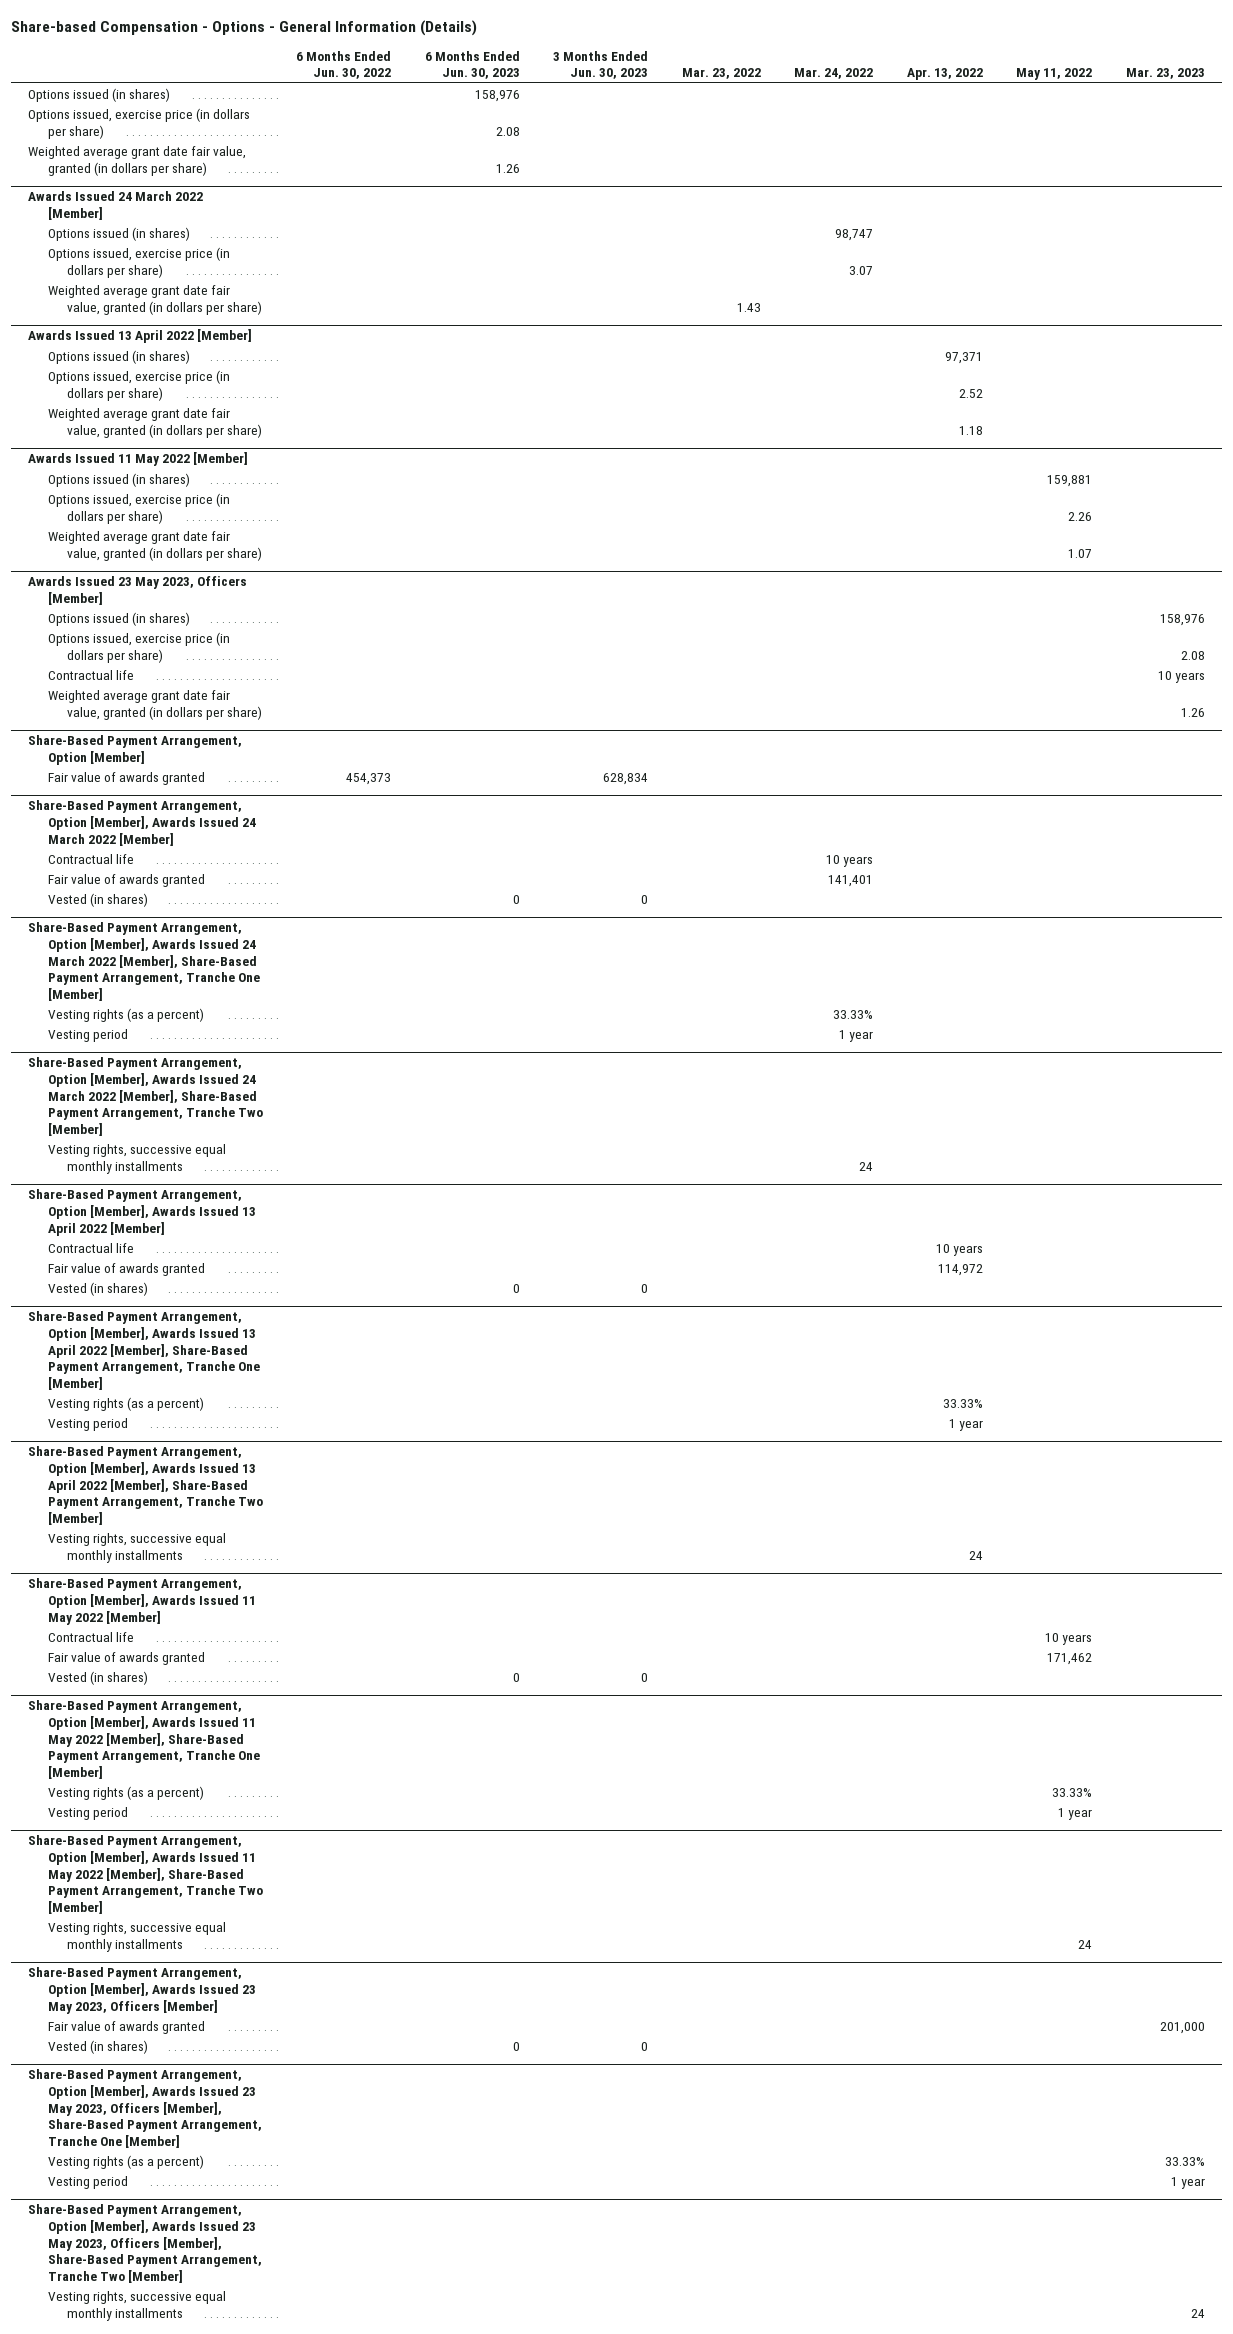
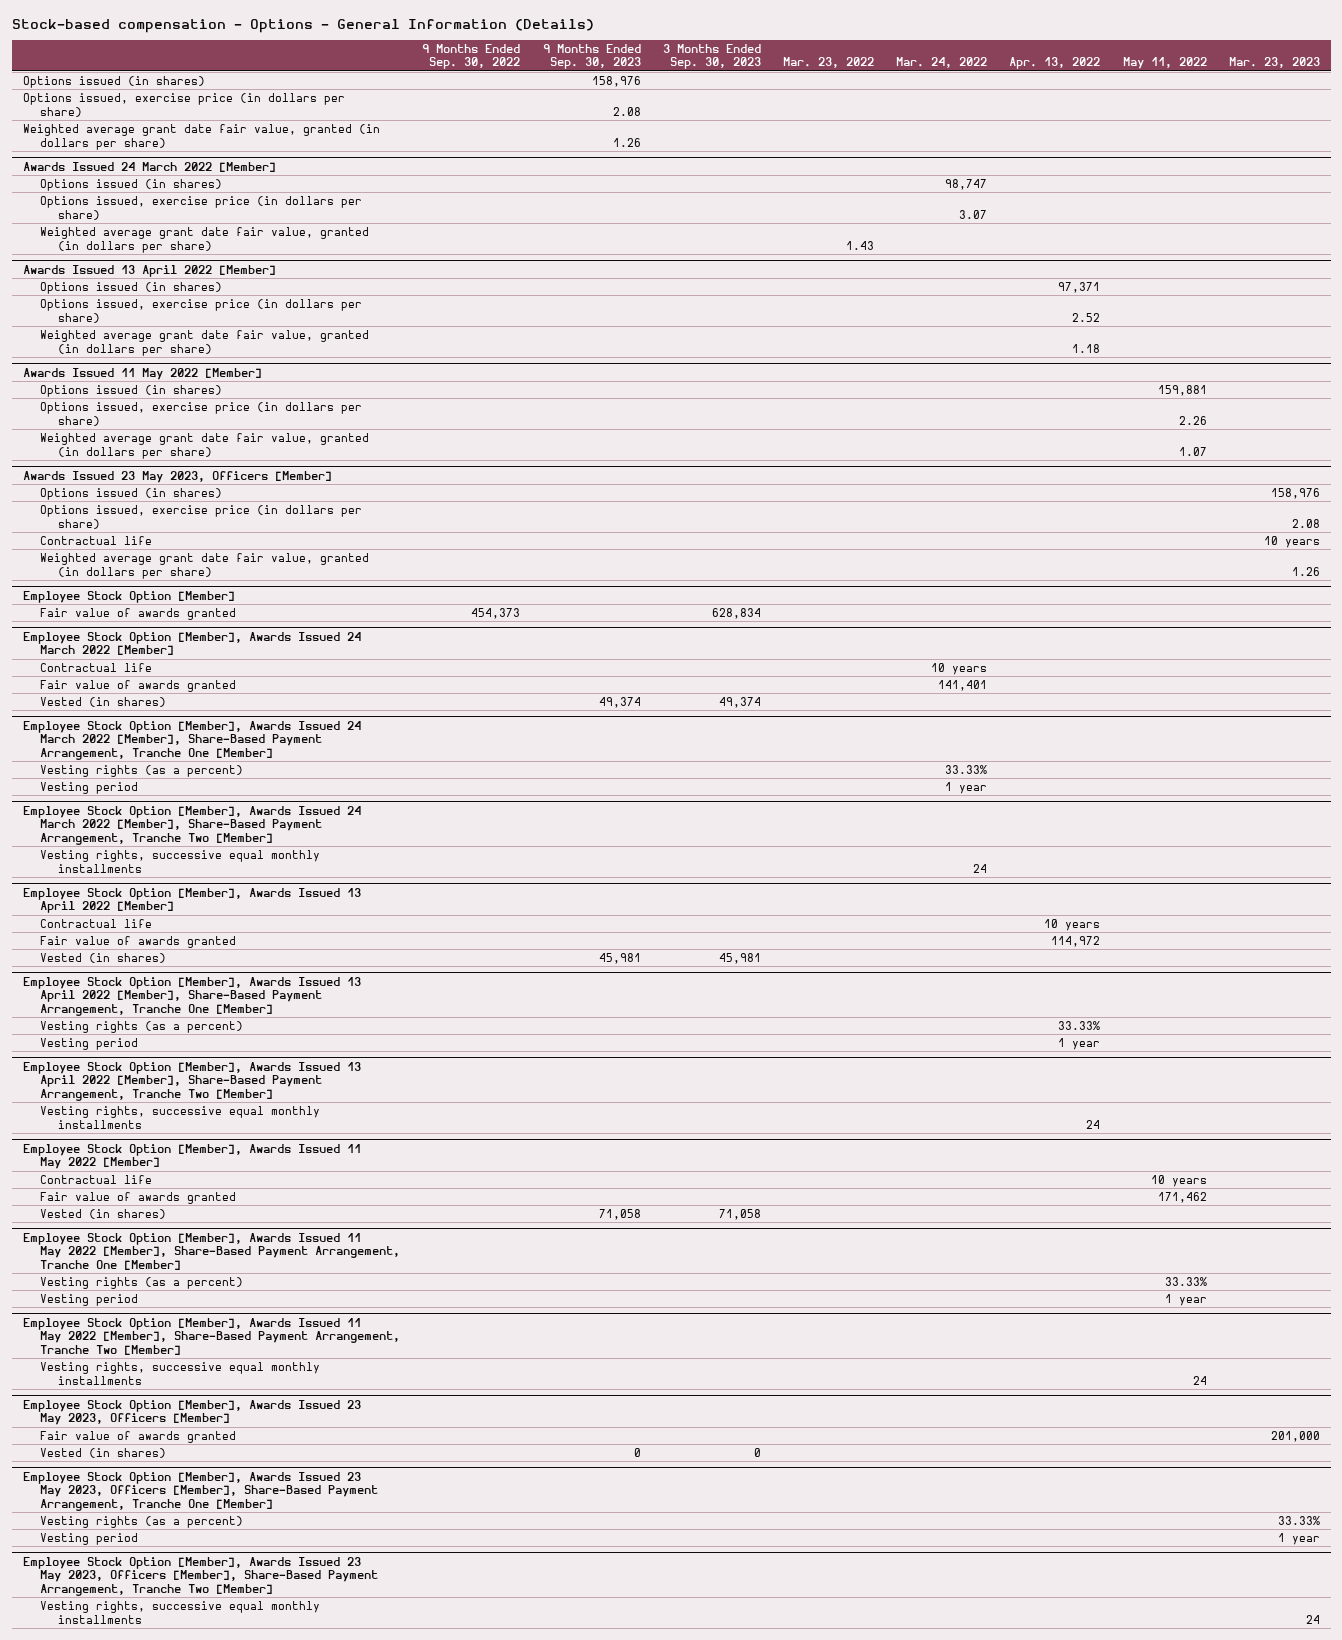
- Share-based Compensation - Options - General Information (Details)
+ Stock-based compensation - Options - General Information (Details)
- | 6 Months Ended Jun. 30, 2022 | 6 Months Ended Jun. 30, 2023 | 3 Months Ended Jun. 30, 2023 | Mar. 23, 2022 | Mar. 24, 2022 | Apr. 13, 2022 | May 11, 2022 | Mar. 23, 2023
+ | 9 Months Ended Sep. 30, 2022 | 9 Months Ended Sep. 30, 2023 | 3 Months Ended Sep. 30, 2023 | Mar. 23, 2022 | Mar. 24, 2022 | Apr. 13, 2022 | May 11, 2022 | Mar. 23, 2023
- Share-Based Payment Arrangement, Option [Member]
+ Employee Stock Option [Member]
- Share-Based Payment Arrangement, Option [Member], Awards Issued 24 March 2022 [Member]
+ Employee Stock Option [Member], Awards Issued 24 March 2022 [Member]
- Share-Based Payment Arrangement, Option [Member], Awards Issued 24 March 2022 [Member], Share-Based Payment Arrangement, Tranche One [Member]
+ Employee Stock Option [Member], Awards Issued 24 March 2022 [Member], Share-Based Payment Arrangement, Tranche One [Member]
- Share-Based Payment Arrangement, Option [Member], Awards Issued 24 March 2022 [Member], Share-Based Payment Arrangement, Tranche Two [Member]
+ Employee Stock Option [Member], Awards Issued 24 March 2022 [Member], Share-Based Payment Arrangement, Tranche Two [Member]
- Share-Based Payment Arrangement, Option [Member], Awards Issued 13 April 2022 [Member]
+ Employee Stock Option [Member], Awards Issued 13 April 2022 [Member]
- Share-Based Payment Arrangement, Option [Member], Awards Issued 13 April 2022 [Member], Share-Based Payment Arrangement, Tranche One [Member]
+ Employee Stock Option [Member], Awards Issued 13 April 2022 [Member], Share-Based Payment Arrangement, Tranche One [Member]
- Share-Based Payment Arrangement, Option [Member], Awards Issued 13 April 2022 [Member], Share-Based Payment Arrangement, Tranche Two [Member]
+ Employee Stock Option [Member], Awards Issued 13 April 2022 [Member], Share-Based Payment Arrangement, Tranche Two [Member]
- Share-Based Payment Arrangement, Option [Member], Awards Issued 11 May 2022 [Member]
+ Employee Stock Option [Member], Awards Issued 11 May 2022 [Member]
- Share-Based Payment Arrangement, Option [Member], Awards Issued 11 May 2022 [Member], Share-Based Payment Arrangement, Tranche One [Member]
+ Employee Stock Option [Member], Awards Issued 11 May 2022 [Member], Share-Based Payment Arrangement, Tranche One [Member]
- Share-Based Payment Arrangement, Option [Member], Awards Issued 11 May 2022 [Member], Share-Based Payment Arrangement, Tranche Two [Member]
+ Employee Stock Option [Member], Awards Issued 11 May 2022 [Member], Share-Based Payment Arrangement, Tranche Two [Member]
- Share-Based Payment Arrangement, Option [Member], Awards Issued 23 May 2023, Officers [Member]
+ Employee Stock Option [Member], Awards Issued 23 May 2023, Officers [Member]
- Share-Based Payment Arrangement, Option [Member], Awards Issued 23 May 2023, Officers [Member], Share-Based Payment Arrangement, Tranche One [Member]
+ Employee Stock Option [Member], Awards Issued 23 May 2023, Officers [Member], Share-Based Payment Arrangement, Tranche One [Member]
- Share-Based Payment Arrangement, Option [Member], Awards Issued 23 May 2023, Officers [Member], Share-Based Payment Arrangement, Tranche Two [Member]
+ Employee Stock Option [Member], Awards Issued 23 May 2023, Officers [Member], Share-Based Payment Arrangement, Tranche Two [Member]

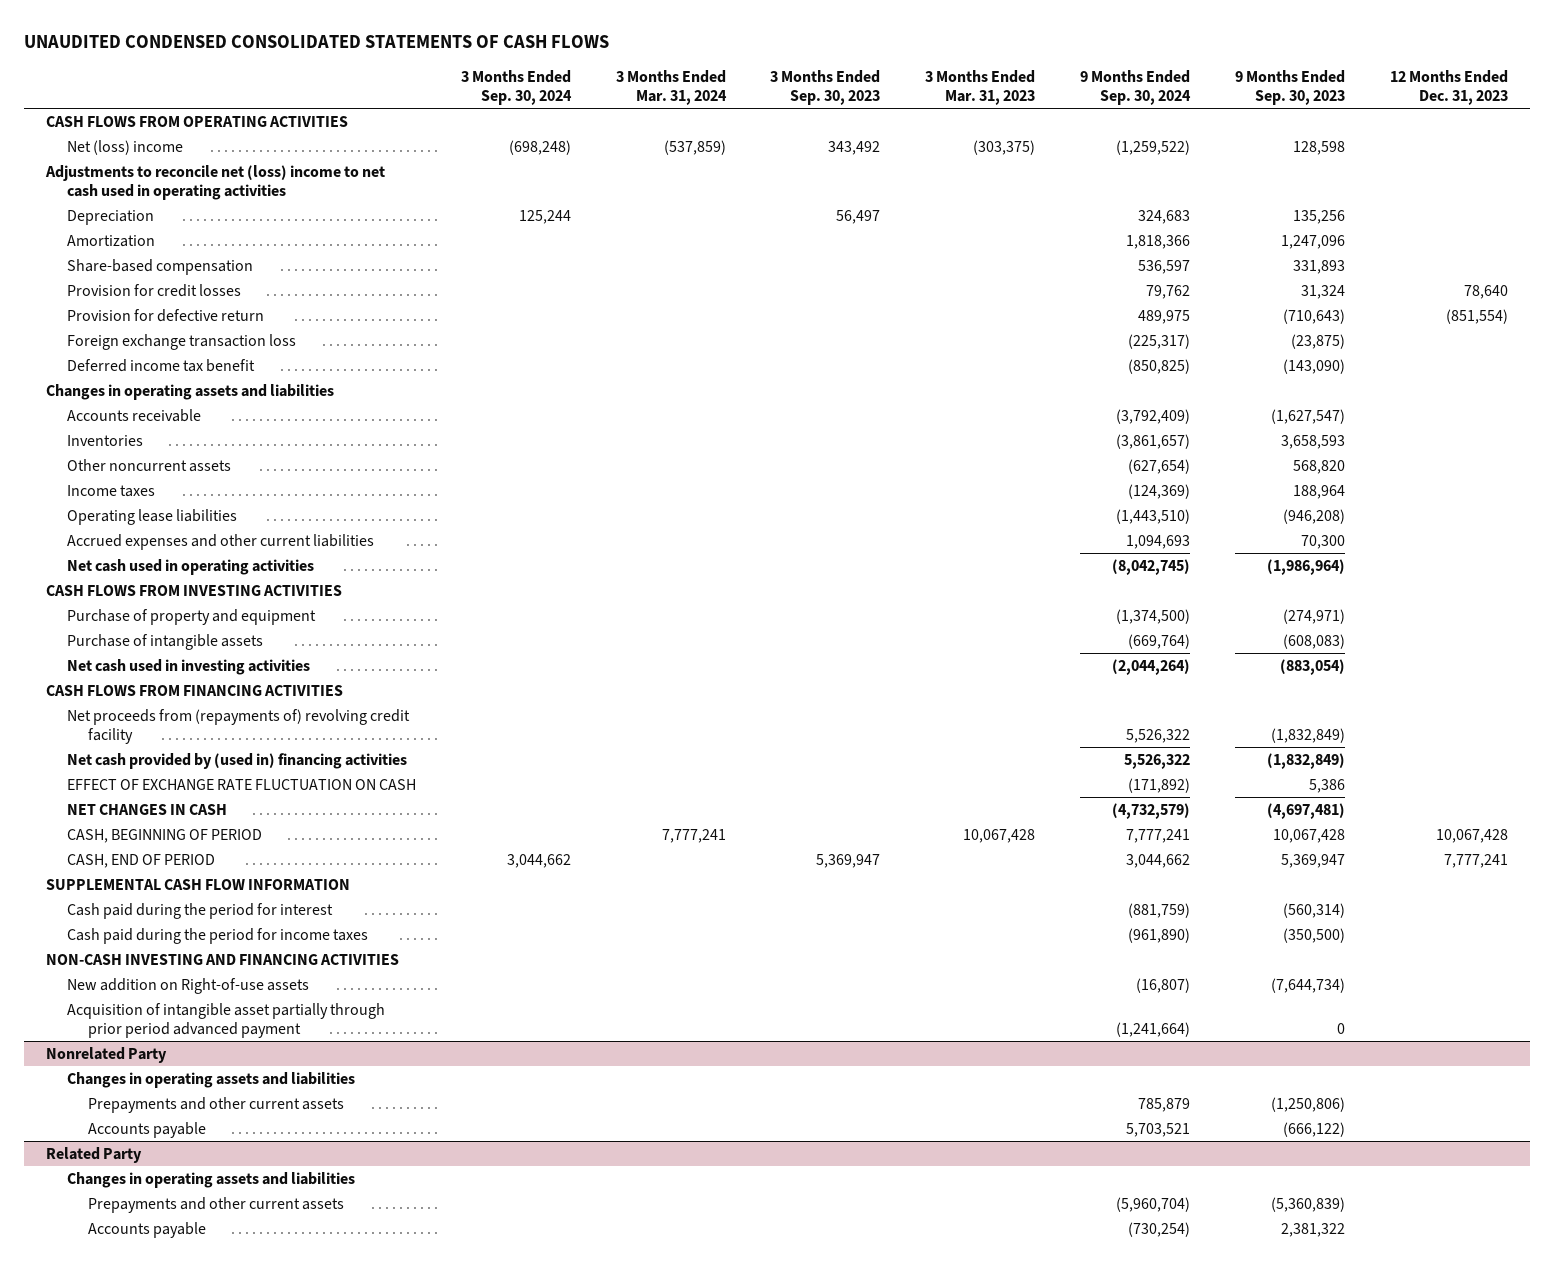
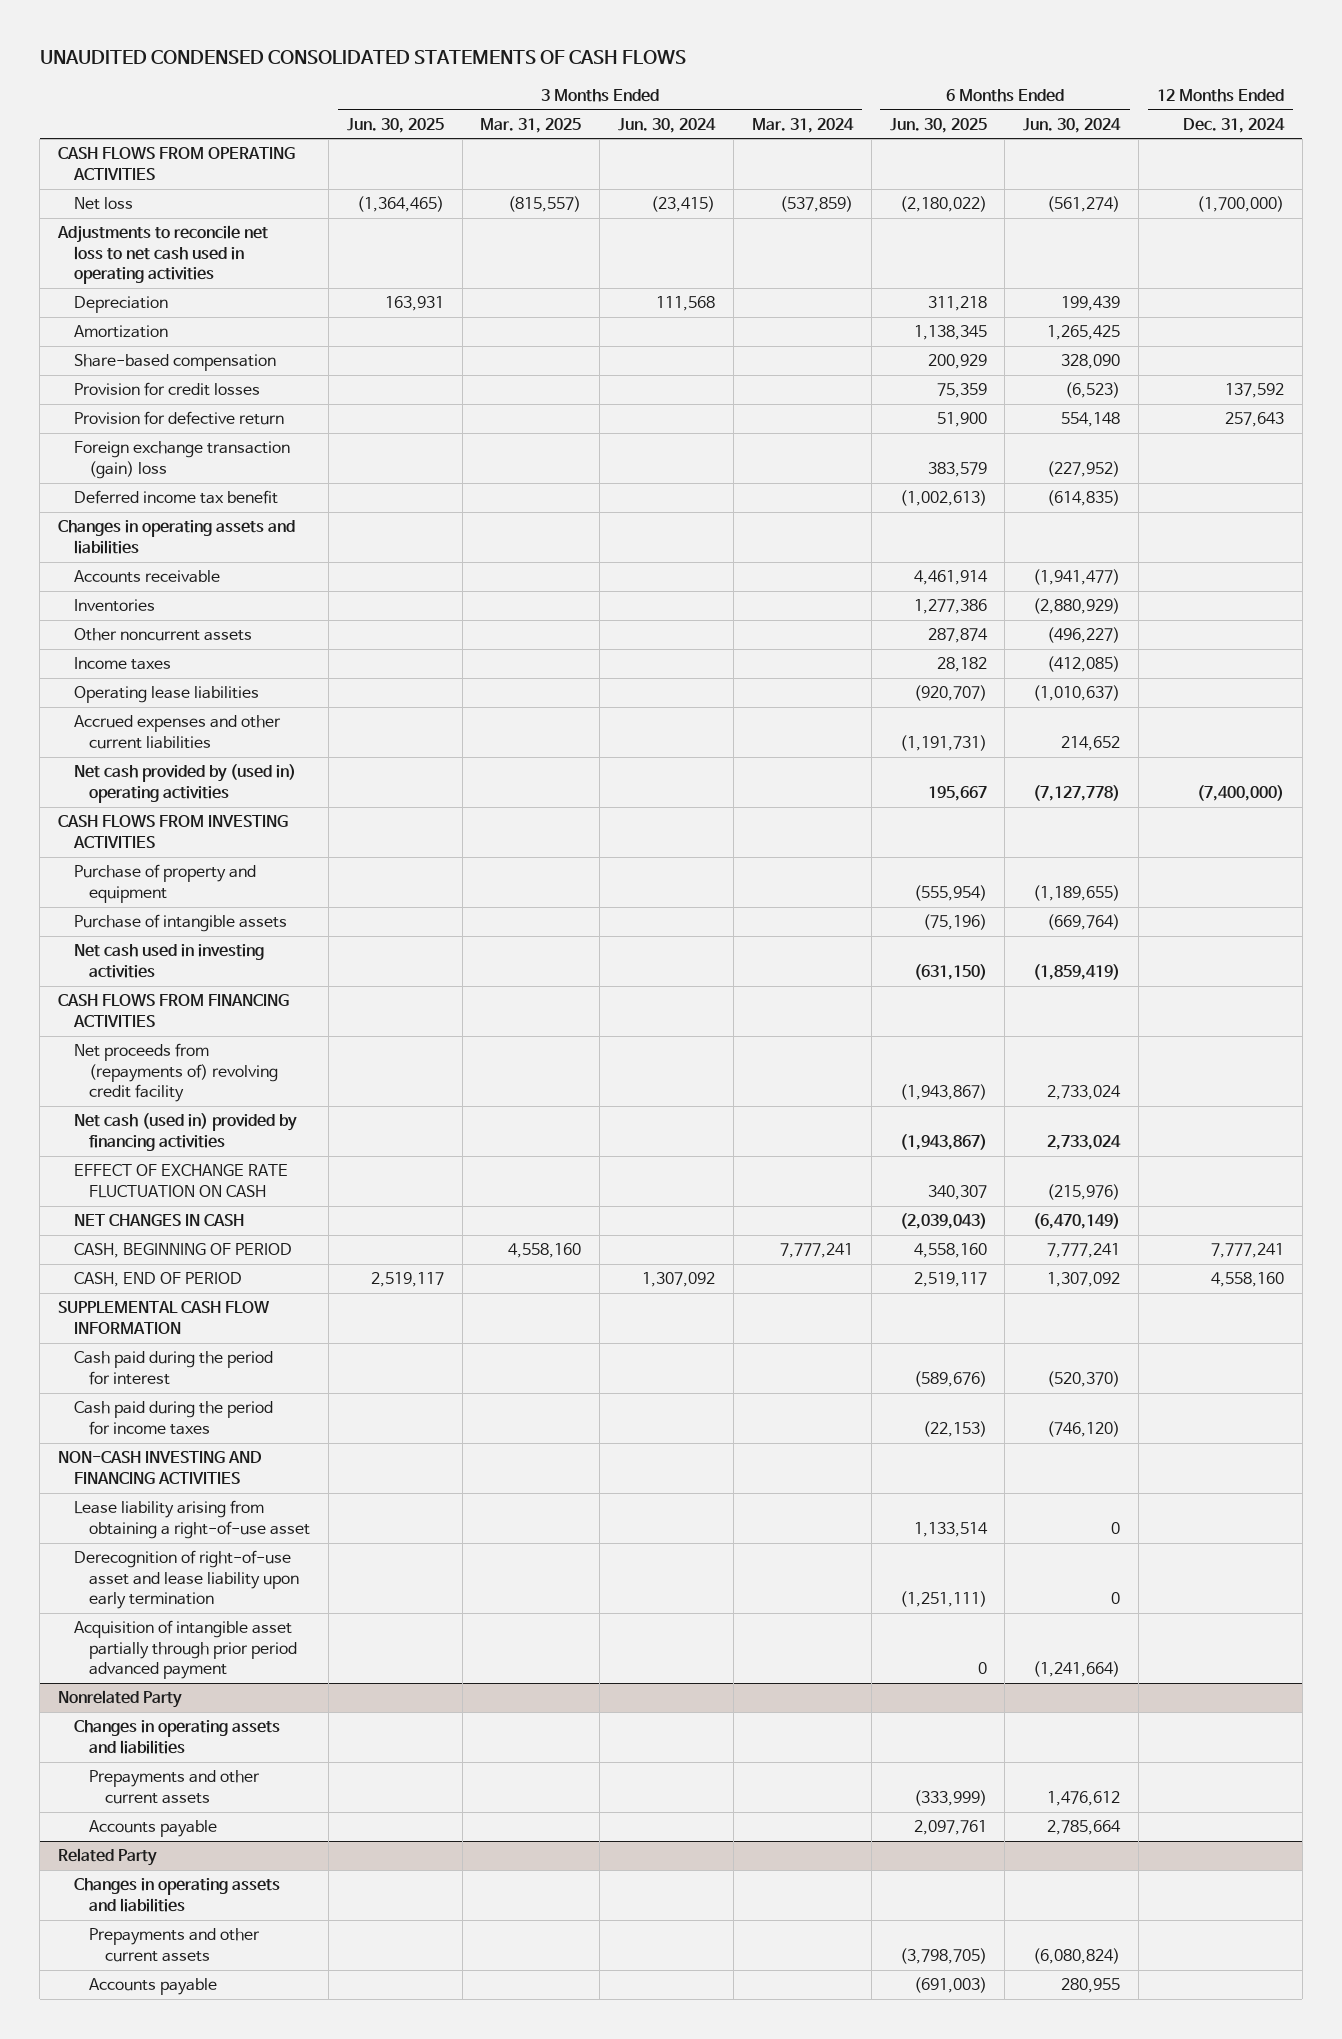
- | 3 Months Ended Sep. 30, 2024 | 3 Months Ended Mar. 31, 2024 | 3 Months Ended Sep. 30, 2023 | 3 Months Ended Mar. 31, 2023 | 9 Months Ended Sep. 30, 2024 | 9 Months Ended Sep. 30, 2023 | 12 Months Ended Dec. 31, 2023
+ | 3 Months Ended Jun. 30, 2025 | 3 Months Ended Mar. 31, 2025 | 3 Months Ended Jun. 30, 2024 | 3 Months Ended Mar. 31, 2024 | 6 Months Ended Jun. 30, 2025 | 6 Months Ended Jun. 30, 2024 | 12 Months Ended Dec. 31, 2024
- Net (loss) income | (698,248) | (537,859) | 343,492 | (303,375) | (1,259,522) | 128,598 |
- Adjustments to reconcile net (loss) income to net cash used in operating activities
+ Net loss | (1,364,465) | (815,557) | (23,415) | (537,859) | (2,180,022) | (561,274) | (1,700,000)
+ Adjustments to reconcile net loss to net cash used in operating activities
- Foreign exchange transaction loss | | | | | (225,317) | (23,875) |
+ Foreign exchange transaction (gain) loss | | | | | 383,579 | (227,952) |
- Net cash used in operating activities | | | | | (8,042,745) | (1,986,964) |
+ Net cash provided by (used in) operating activities | | | | | 195,667 | (7,127,778) | (7,400,000)
- Net cash provided by (used in) financing activities | | | | | 5,526,322 | (1,832,849) |
+ Net cash (used in) provided by financing activities | | | | | (1,943,867) | 2,733,024 |
- New addition on Right-of-use assets | | | | | (16,807) | (7,644,734) |
+ Lease liability arising from obtaining a right-of-use asset | | | | | 1,133,514 | 0 |
+ Derecognition of right-of-use asset and lease liability upon early termination | | | | | (1,251,111) | 0 |

